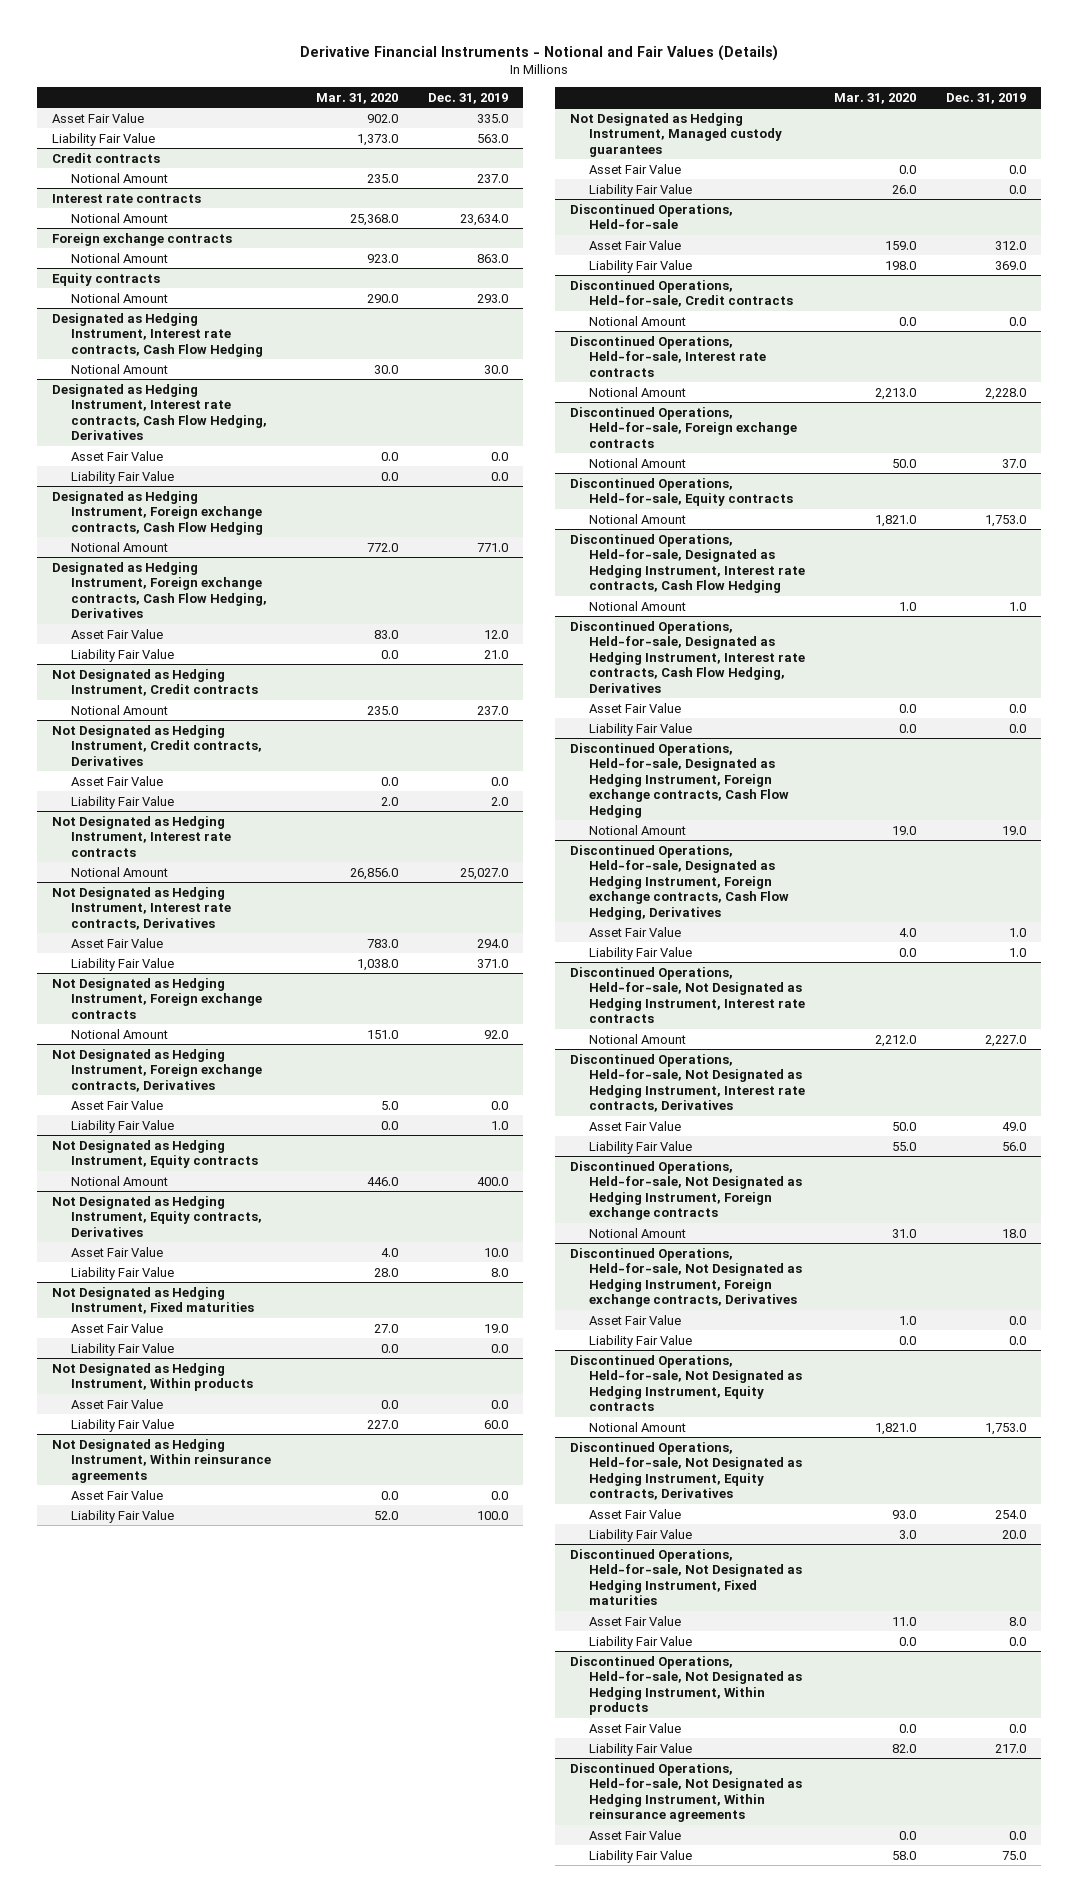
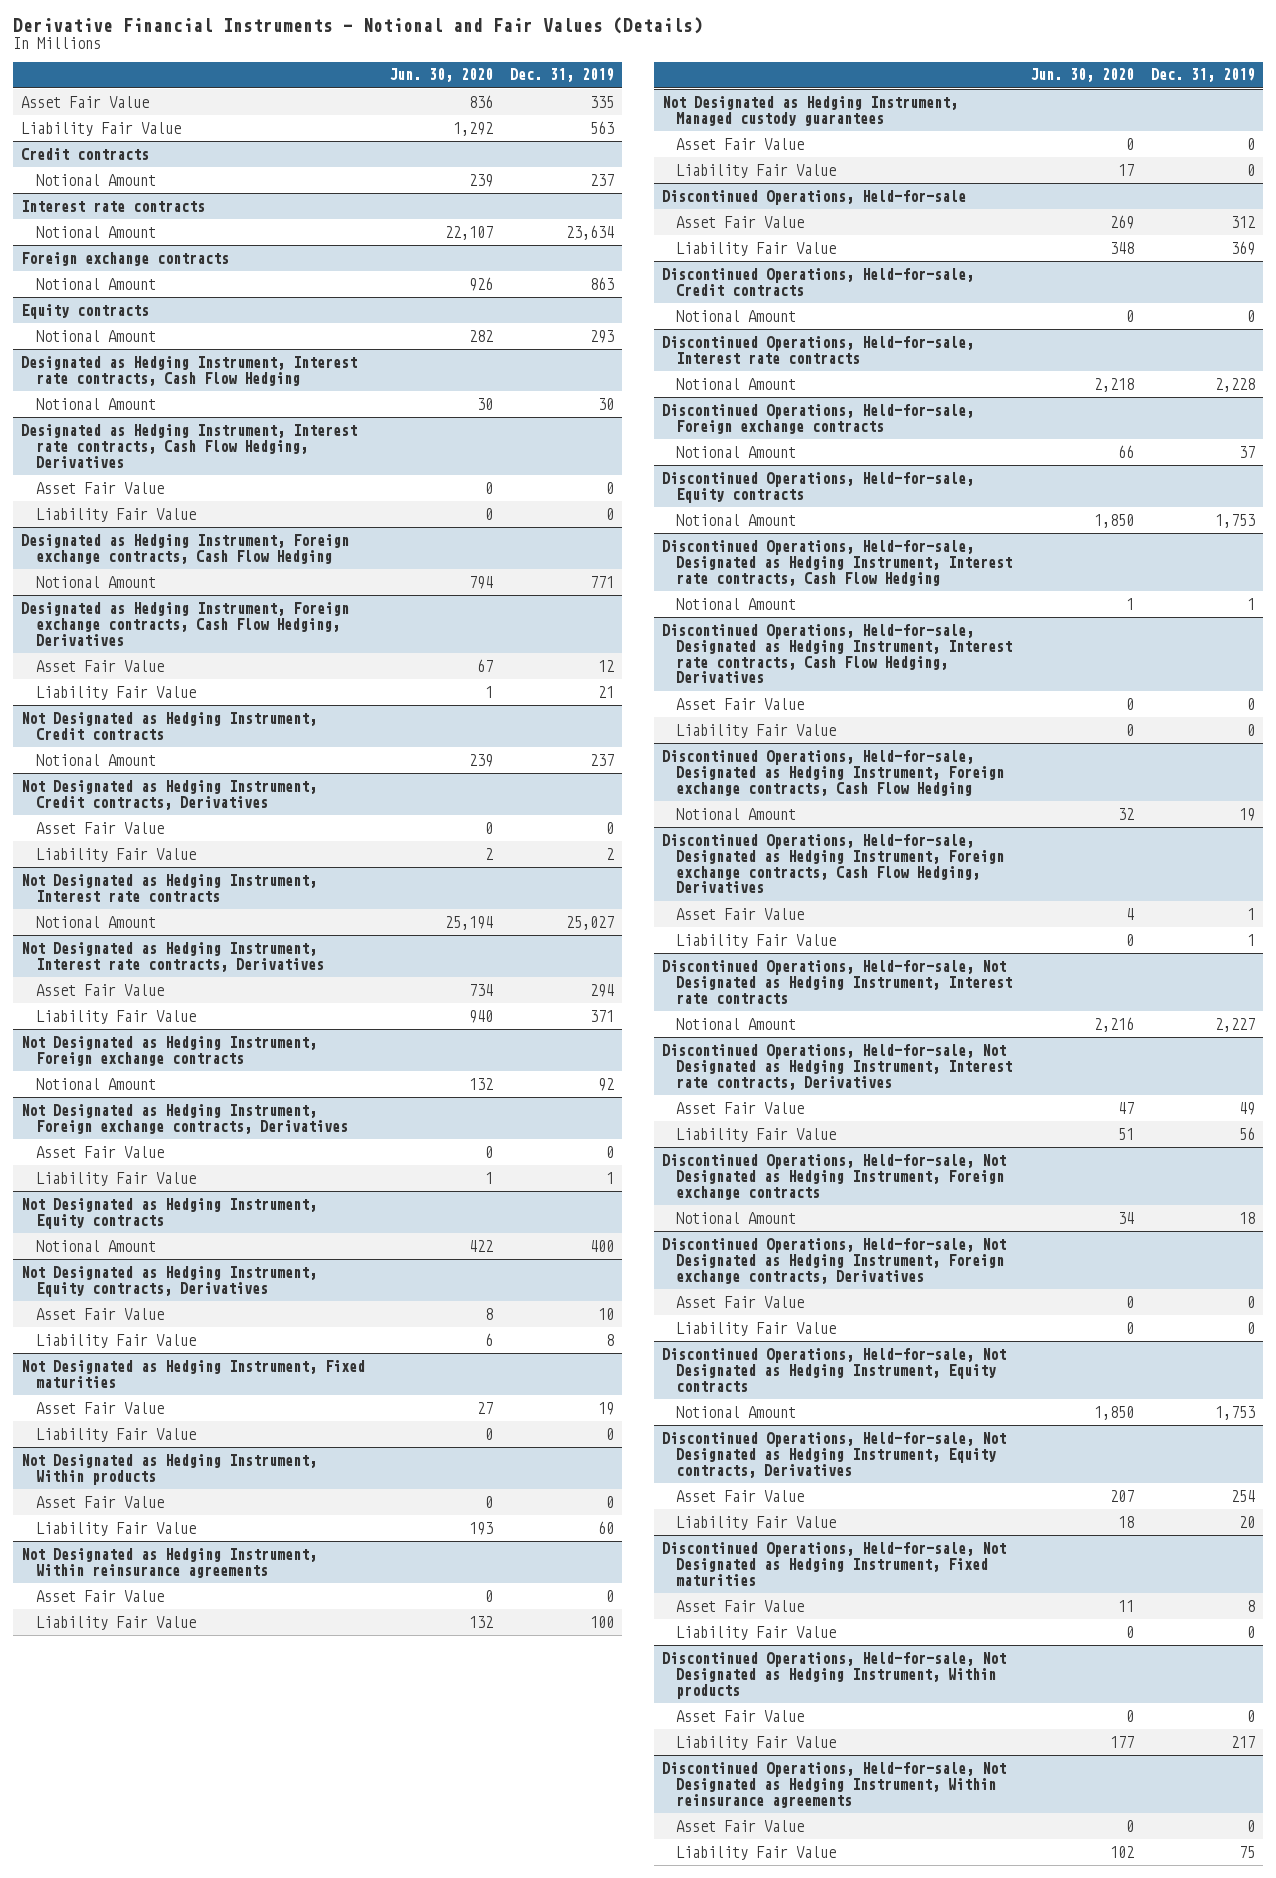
- | Mar. 31, 2020 | Dec. 31, 2019
+ | Jun. 30, 2020 | Dec. 31, 2019
- Asset Fair Value | 902.0 | 335.0
- Liability Fair Value | 1,373.0 | 563.0
+ Asset Fair Value | 836 | 335
+ Liability Fair Value | 1,292 | 563
@ Credit contracts
- Notional Amount | 235.0 | 237.0
+ Notional Amount | 239 | 237
@ Interest rate contracts
- Notional Amount | 25,368.0 | 23,634.0
+ Notional Amount | 22,107 | 23,634
@ Foreign exchange contracts
- Notional Amount | 923.0 | 863.0
+ Notional Amount | 926 | 863
@ Equity contracts
- Notional Amount | 290.0 | 293.0
+ Notional Amount | 282 | 293
@ Designated as Hedging Instrument, Interest rate contracts, Cash Flow Hedging
- Notional Amount | 30.0 | 30.0
+ Notional Amount | 30 | 30
@ Designated as Hedging Instrument, Interest rate contracts, Cash Flow Hedging, Derivatives
- Asset Fair Value | 0.0 | 0.0
- Liability Fair Value | 0.0 | 0.0
+ Asset Fair Value | 0 | 0
+ Liability Fair Value | 0 | 0
@ Designated as Hedging Instrument, Foreign exchange contracts, Cash Flow Hedging
- Notional Amount | 772.0 | 771.0
+ Notional Amount | 794 | 771
@ Designated as Hedging Instrument, Foreign exchange contracts, Cash Flow Hedging, Derivatives
- Asset Fair Value | 83.0 | 12.0
- Liability Fair Value | 0.0 | 21.0
+ Asset Fair Value | 67 | 12
+ Liability Fair Value | 1 | 21
@ Not Designated as Hedging Instrument, Credit contracts
- Notional Amount | 235.0 | 237.0
+ Notional Amount | 239 | 237
@ Not Designated as Hedging Instrument, Credit contracts, Derivatives
- Asset Fair Value | 0.0 | 0.0
- Liability Fair Value | 2.0 | 2.0
+ Asset Fair Value | 0 | 0
+ Liability Fair Value | 2 | 2
@ Not Designated as Hedging Instrument, Interest rate contracts
- Notional Amount | 26,856.0 | 25,027.0
+ Notional Amount | 25,194 | 25,027
@ Not Designated as Hedging Instrument, Interest rate contracts, Derivatives
- Asset Fair Value | 783.0 | 294.0
- Liability Fair Value | 1,038.0 | 371.0
+ Asset Fair Value | 734 | 294
+ Liability Fair Value | 940 | 371
@ Not Designated as Hedging Instrument, Foreign exchange contracts
- Notional Amount | 151.0 | 92.0
+ Notional Amount | 132 | 92
@ Not Designated as Hedging Instrument, Foreign exchange contracts, Derivatives
- Asset Fair Value | 5.0 | 0.0
- Liability Fair Value | 0.0 | 1.0
+ Asset Fair Value | 0 | 0
+ Liability Fair Value | 1 | 1
@ Not Designated as Hedging Instrument, Equity contracts
- Notional Amount | 446.0 | 400.0
+ Notional Amount | 422 | 400
@ Not Designated as Hedging Instrument, Equity contracts, Derivatives
- Asset Fair Value | 4.0 | 10.0
- Liability Fair Value | 28.0 | 8.0
+ Asset Fair Value | 8 | 10
+ Liability Fair Value | 6 | 8
@ Not Designated as Hedging Instrument, Fixed maturities
- Asset Fair Value | 27.0 | 19.0
- Liability Fair Value | 0.0 | 0.0
+ Asset Fair Value | 27 | 19
+ Liability Fair Value | 0 | 0
@ Not Designated as Hedging Instrument, Within products
- Asset Fair Value | 0.0 | 0.0
- Liability Fair Value | 227.0 | 60.0
+ Asset Fair Value | 0 | 0
+ Liability Fair Value | 193 | 60
@ Not Designated as Hedging Instrument, Within reinsurance agreements
- Asset Fair Value | 0.0 | 0.0
- Liability Fair Value | 52.0 | 100.0
+ Asset Fair Value | 0 | 0
+ Liability Fair Value | 132 | 100
@ Not Designated as Hedging Instrument, Managed custody guarantees
- Asset Fair Value | 0.0 | 0.0
- Liability Fair Value | 26.0 | 0.0
+ Asset Fair Value | 0 | 0
+ Liability Fair Value | 17 | 0
@ Discontinued Operations, Held-for-sale
- Asset Fair Value | 159.0 | 312.0
- Liability Fair Value | 198.0 | 369.0
+ Asset Fair Value | 269 | 312
+ Liability Fair Value | 348 | 369
@ Discontinued Operations, Held-for-sale, Credit contracts
- Notional Amount | 0.0 | 0.0
+ Notional Amount | 0 | 0
@ Discontinued Operations, Held-for-sale, Interest rate contracts
- Notional Amount | 2,213.0 | 2,228.0
+ Notional Amount | 2,218 | 2,228
@ Discontinued Operations, Held-for-sale, Foreign exchange contracts
- Notional Amount | 50.0 | 37.0
+ Notional Amount | 66 | 37
@ Discontinued Operations, Held-for-sale, Equity contracts
- Notional Amount | 1,821.0 | 1,753.0
+ Notional Amount | 1,850 | 1,753
@ Discontinued Operations, Held-for-sale, Designated as Hedging Instrument, Interest rate contracts, Cash Flow Hedging
- Notional Amount | 1.0 | 1.0
+ Notional Amount | 1 | 1
@ Discontinued Operations, Held-for-sale, Designated as Hedging Instrument, Interest rate contracts, Cash Flow Hedging, Derivatives
- Asset Fair Value | 0.0 | 0.0
- Liability Fair Value | 0.0 | 0.0
+ Asset Fair Value | 0 | 0
+ Liability Fair Value | 0 | 0
@ Discontinued Operations, Held-for-sale, Designated as Hedging Instrument, Foreign exchange contracts, Cash Flow Hedging
- Notional Amount | 19.0 | 19.0
+ Notional Amount | 32 | 19
@ Discontinued Operations, Held-for-sale, Designated as Hedging Instrument, Foreign exchange contracts, Cash Flow Hedging, Derivatives
- Asset Fair Value | 4.0 | 1.0
- Liability Fair Value | 0.0 | 1.0
+ Asset Fair Value | 4 | 1
+ Liability Fair Value | 0 | 1
@ Discontinued Operations, Held-for-sale, Not Designated as Hedging Instrument, Interest rate contracts
- Notional Amount | 2,212.0 | 2,227.0
+ Notional Amount | 2,216 | 2,227
@ Discontinued Operations, Held-for-sale, Not Designated as Hedging Instrument, Interest rate contracts, Derivatives
- Asset Fair Value | 50.0 | 49.0
- Liability Fair Value | 55.0 | 56.0
+ Asset Fair Value | 47 | 49
+ Liability Fair Value | 51 | 56
@ Discontinued Operations, Held-for-sale, Not Designated as Hedging Instrument, Foreign exchange contracts
- Notional Amount | 31.0 | 18.0
+ Notional Amount | 34 | 18
@ Discontinued Operations, Held-for-sale, Not Designated as Hedging Instrument, Foreign exchange contracts, Derivatives
- Asset Fair Value | 1.0 | 0.0
- Liability Fair Value | 0.0 | 0.0
+ Asset Fair Value | 0 | 0
+ Liability Fair Value | 0 | 0
@ Discontinued Operations, Held-for-sale, Not Designated as Hedging Instrument, Equity contracts
- Notional Amount | 1,821.0 | 1,753.0
+ Notional Amount | 1,850 | 1,753
@ Discontinued Operations, Held-for-sale, Not Designated as Hedging Instrument, Equity contracts, Derivatives
- Asset Fair Value | 93.0 | 254.0
- Liability Fair Value | 3.0 | 20.0
+ Asset Fair Value | 207 | 254
+ Liability Fair Value | 18 | 20
@ Discontinued Operations, Held-for-sale, Not Designated as Hedging Instrument, Fixed maturities
- Asset Fair Value | 11.0 | 8.0
- Liability Fair Value | 0.0 | 0.0
+ Asset Fair Value | 11 | 8
+ Liability Fair Value | 0 | 0
@ Discontinued Operations, Held-for-sale, Not Designated as Hedging Instrument, Within products
- Asset Fair Value | 0.0 | 0.0
- Liability Fair Value | 82.0 | 217.0
+ Asset Fair Value | 0 | 0
+ Liability Fair Value | 177 | 217
@ Discontinued Operations, Held-for-sale, Not Designated as Hedging Instrument, Within reinsurance agreements
- Asset Fair Value | 0.0 | 0.0
- Liability Fair Value | 58.0 | 75.0
+ Asset Fair Value | 0 | 0
+ Liability Fair Value | 102 | 75

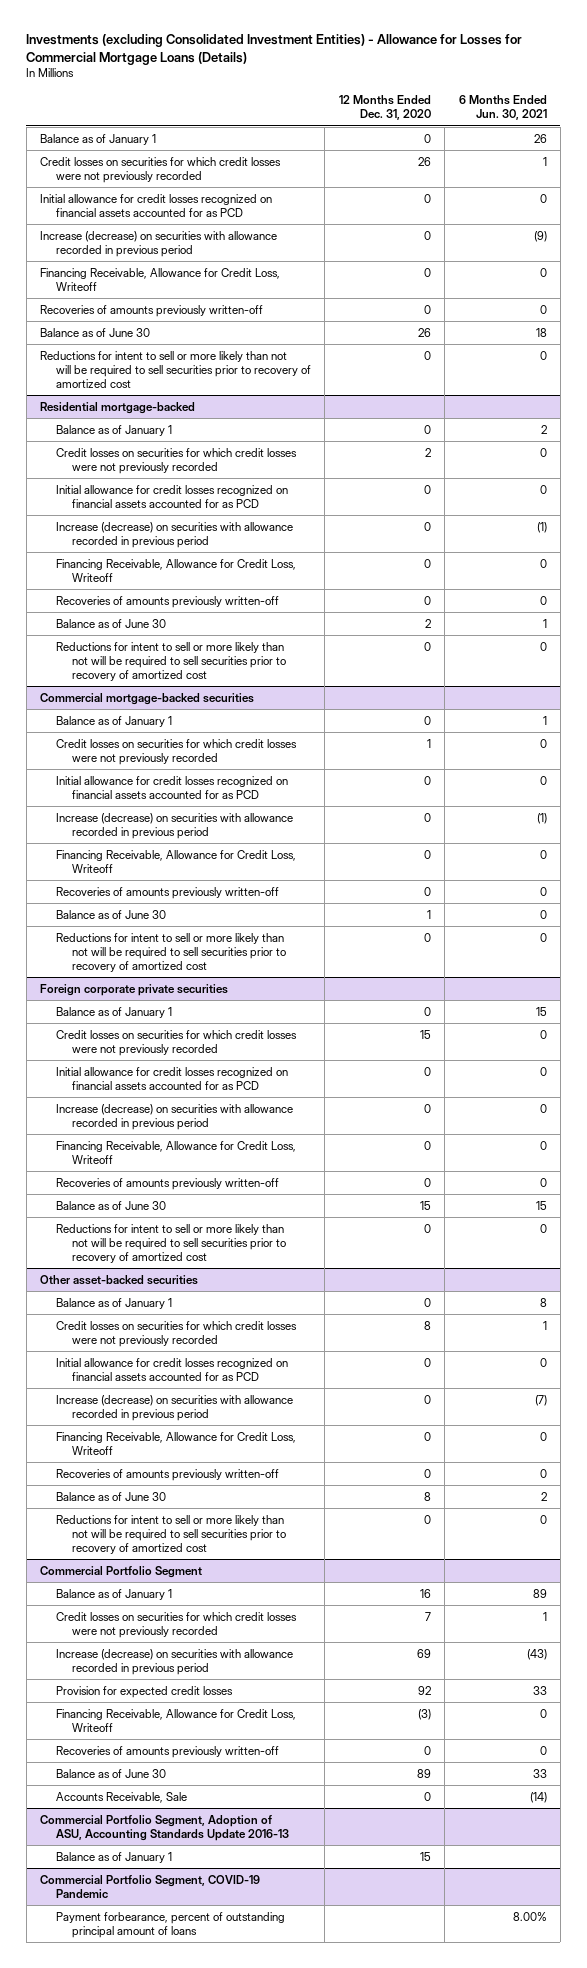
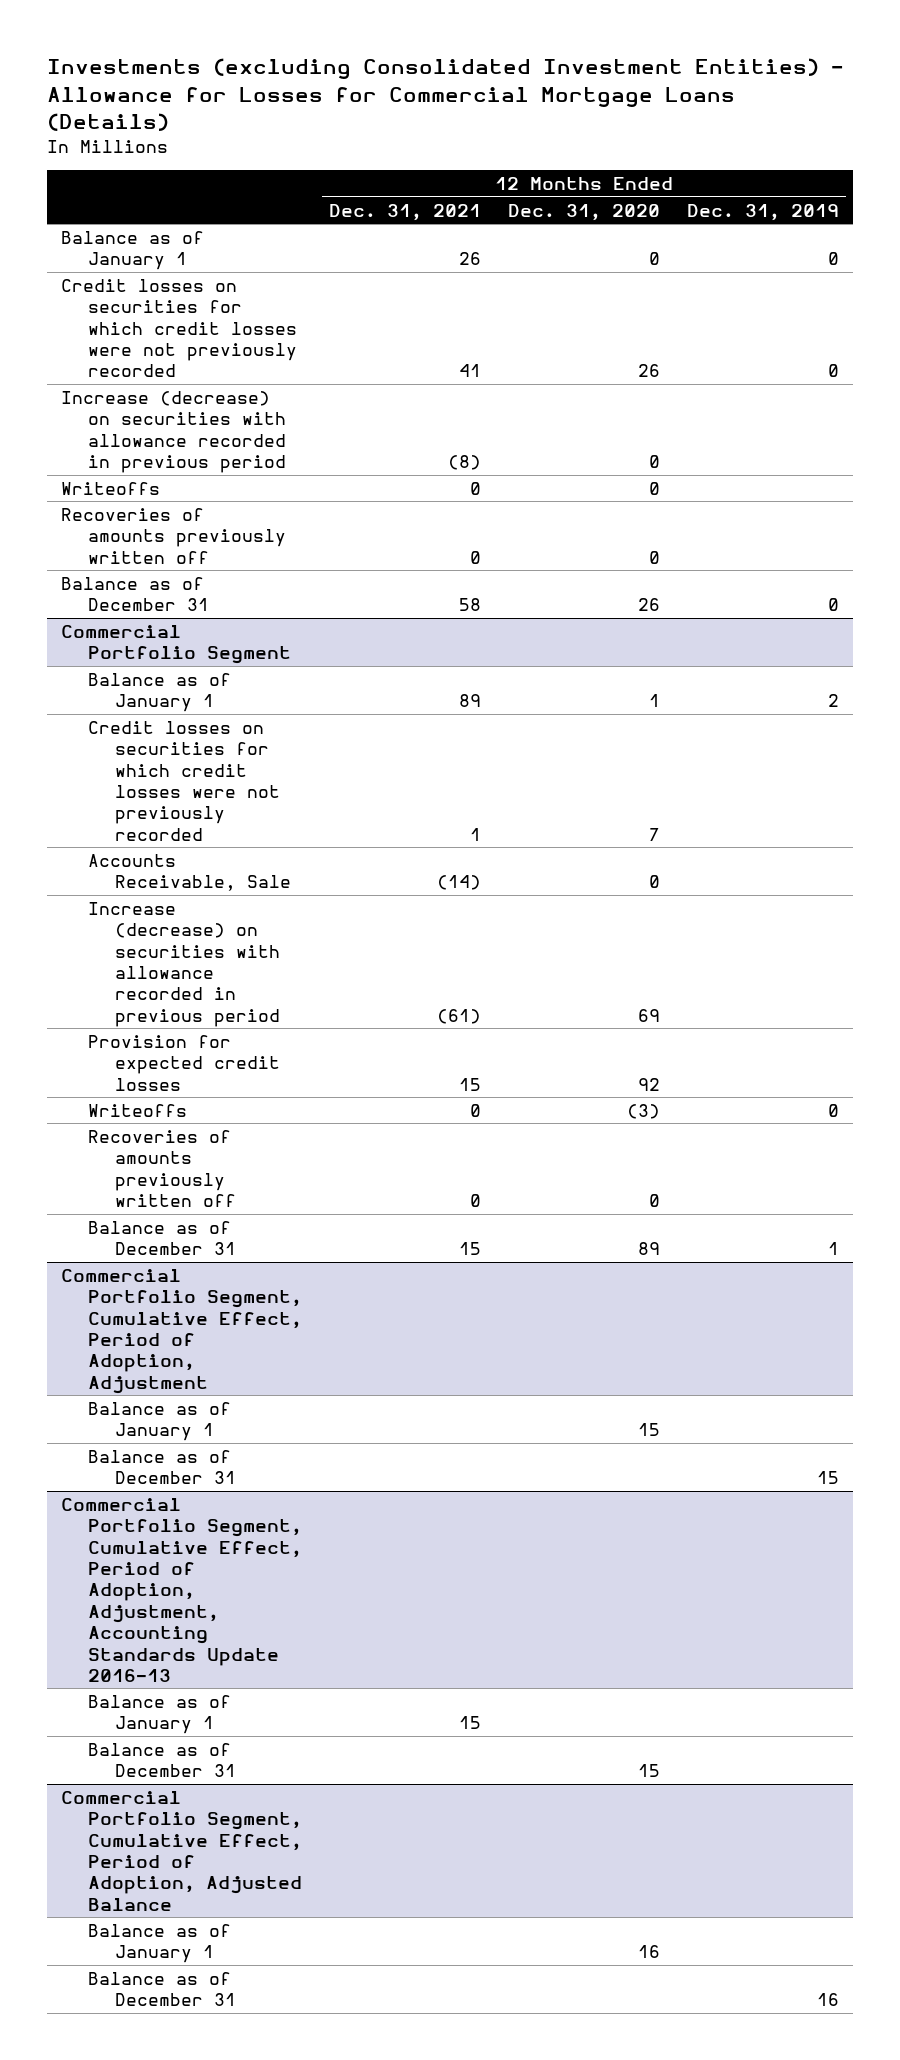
- | 12 Months Ended Dec. 31, 2020 | 6 Months Ended Jun. 30, 2021
+ | 12 Months Ended Dec. 31, 2021 | 12 Months Ended Dec. 31, 2020 | 12 Months Ended Dec. 31, 2019
- Initial allowance for credit losses recognized on financial assets accounted for as PCD | 0 | 0
- Financing Receivable, Allowance for Credit Loss, Writeoff | 0 | 0
- Recoveries of amounts previously written-off | 0 | 0
- Balance as of June 30 | 26 | 18
- Reductions for intent to sell or more likely than not will be required to sell securities prior to recovery of amortized cost | 0 | 0
- Residential mortgage-backed
- Balance as of January 1 | 0 | 2
- Credit losses on securities for which credit losses were not previously recorded | 2 | 0
- Initial allowance for credit losses recognized on financial assets accounted for as PCD | 0 | 0
- Increase (decrease) on securities with allowance recorded in previous period | 0 | (1)
- Financing Receivable, Allowance for Credit Loss, Writeoff | 0 | 0
- Recoveries of amounts previously written-off | 0 | 0
- Balance as of June 30 | 2 | 1
- Reductions for intent to sell or more likely than not will be required to sell securities prior to recovery of amortized cost | 0 | 0
- Commercial mortgage-backed securities
- Balance as of January 1 | 0 | 1
- Credit losses on securities for which credit losses were not previously recorded | 1 | 0
- Initial allowance for credit losses recognized on financial assets accounted for as PCD | 0 | 0
- Increase (decrease) on securities with allowance recorded in previous period | 0 | (1)
- Financing Receivable, Allowance for Credit Loss, Writeoff | 0 | 0
- Recoveries of amounts previously written-off | 0 | 0
- Balance as of June 30 | 1 | 0
- Reductions for intent to sell or more likely than not will be required to sell securities prior to recovery of amortized cost | 0 | 0
- Foreign corporate private securities
- Balance as of January 1 | 0 | 15
- Credit losses on securities for which credit losses were not previously recorded | 15 | 0
- Initial allowance for credit losses recognized on financial assets accounted for as PCD | 0 | 0
- Increase (decrease) on securities with allowance recorded in previous period | 0 | 0
- Financing Receivable, Allowance for Credit Loss, Writeoff | 0 | 0
- Recoveries of amounts previously written-off | 0 | 0
- Balance as of June 30 | 15 | 15
- Reductions for intent to sell or more likely than not will be required to sell securities prior to recovery of amortized cost | 0 | 0
- Other asset-backed securities
- Balance as of January 1 | 0 | 8
- Credit losses on securities for which credit losses were not previously recorded | 8 | 1
- Initial allowance for credit losses recognized on financial assets accounted for as PCD | 0 | 0
- Increase (decrease) on securities with allowance recorded in previous period | 0 | (7)
- Financing Receivable, Allowance for Credit Loss, Writeoff | 0 | 0
- Recoveries of amounts previously written-off | 0 | 0
- Balance as of June 30 | 8 | 2
- Reductions for intent to sell or more likely than not will be required to sell securities prior to recovery of amortized cost | 0 | 0
+ Writeoffs | 0 | 0 |
+ Recoveries of amounts previously written off | 0 | 0 |
+ Balance as of December 31 | 58 | 26 | 0
@ Commercial Portfolio Segment
- Balance as of January 1 | 16 | 89
+ Balance as of January 1 | 89 | 1 | 2
moved up: Accounts Receivable, Sale | (14) | 0 |
- Financing Receivable, Allowance for Credit Loss, Writeoff | (3) | 0
- Recoveries of amounts previously written-off | 0 | 0
- Balance as of June 30 | 89 | 33
- Commercial Portfolio Segment, Adoption of ASU, Accounting Standards Update 2016-13
@ Commercial Portfolio Segment
+ Writeoffs | 0 | (3) | 0
+ Recoveries of amounts previously written off | 0 | 0 |
+ Balance as of December 31 | 15 | 89 | 1
+ Commercial Portfolio Segment, Cumulative Effect, Period of Adoption, Adjustment
- Commercial Portfolio Segment, COVID-19 Pandemic
- Payment forbearance, percent of outstanding principal amount of loans | | 8.00%
+ Balance as of December 31 | | | 15
+ Commercial Portfolio Segment, Cumulative Effect, Period of Adoption, Adjustment, Accounting Standards Update 2016-13
+ Balance as of January 1 | 15 | |
+ Balance as of December 31 | | 15 |
+ Commercial Portfolio Segment, Cumulative Effect, Period of Adoption, Adjusted Balance
+ Balance as of January 1 | | 16 |
+ Balance as of December 31 | | | 16

